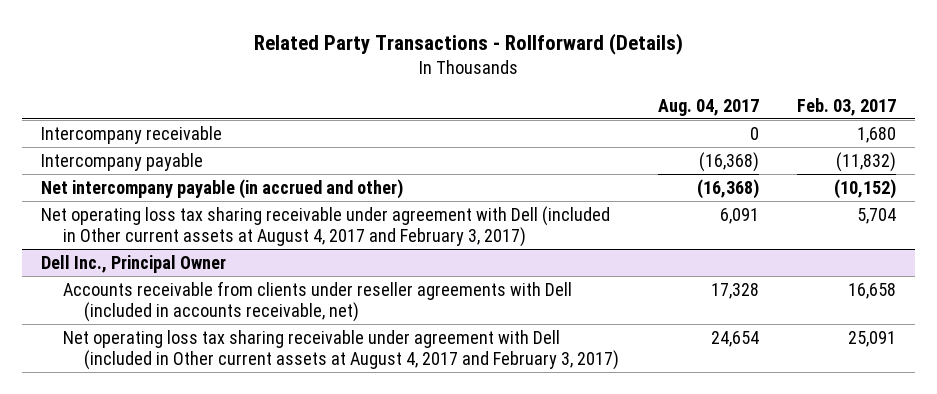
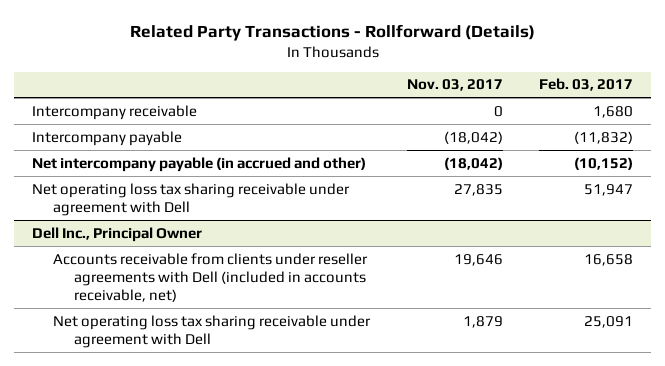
- | Aug. 04, 2017 | Feb. 03, 2017
+ | Nov. 03, 2017 | Feb. 03, 2017
- Net operating loss tax sharing receivable under agreement with Dell (included in Other current assets at August 4, 2017 and February 3, 2017) | 6,091 | 5,704
+ Net operating loss tax sharing receivable under agreement with Dell | 27,835 | 51,947
@ Dell Inc., Principal Owner
- Net operating loss tax sharing receivable under agreement with Dell (included in Other current assets at August 4, 2017 and February 3, 2017) | 24,654 | 25,091
+ Net operating loss tax sharing receivable under agreement with Dell | 1,879 | 25,091

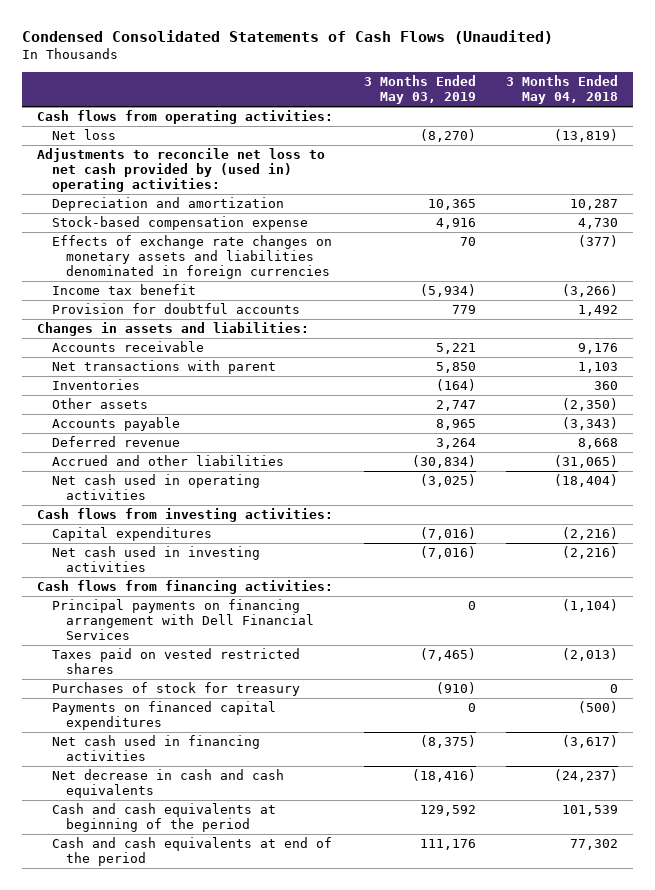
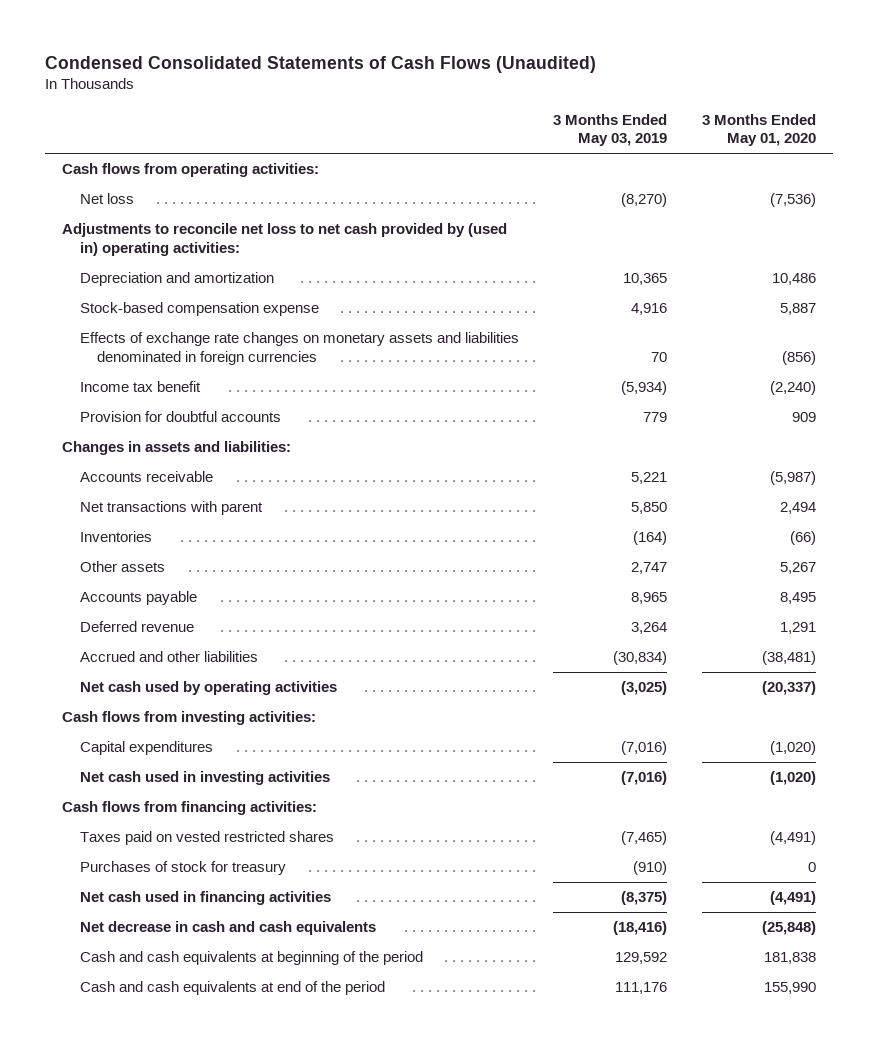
- | 3 Months Ended May 03, 2019 | 3 Months Ended May 04, 2018
+ | 3 Months Ended May 03, 2019 | 3 Months Ended May 01, 2020
- Net cash used in operating activities | (3,025) | (18,404)
+ Net cash used by operating activities | (3,025) | (20,337)
- Principal payments on financing arrangement with Dell Financial Services | 0 | (1,104)
- Payments on financed capital expenditures | 0 | (500)

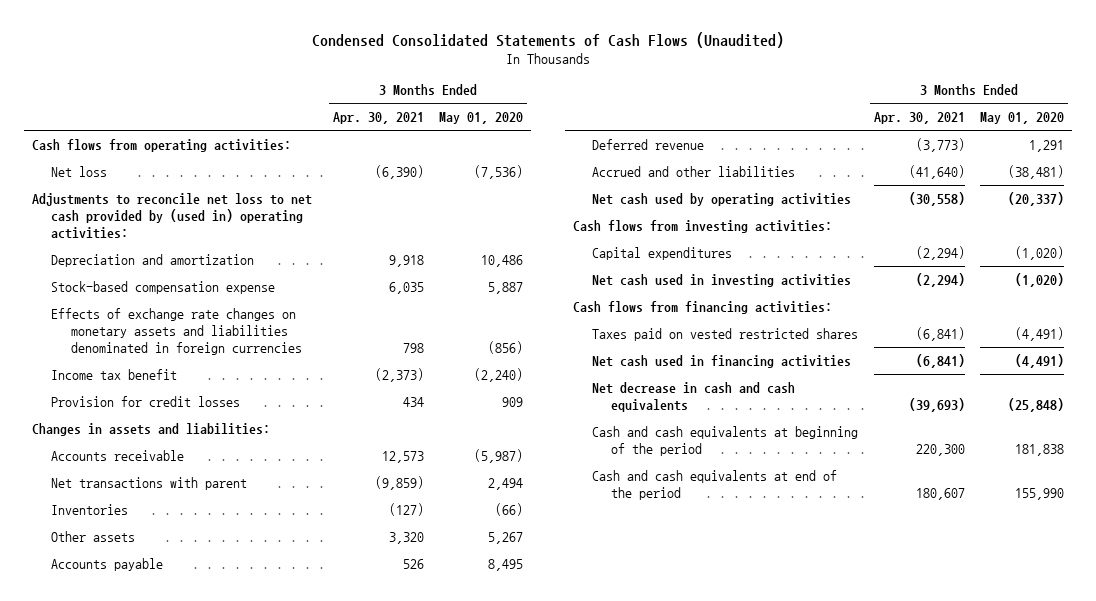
- | 3 Months Ended May 03, 2019 | 3 Months Ended May 01, 2020
+ | 3 Months Ended Apr. 30, 2021 | 3 Months Ended May 01, 2020
- Provision for doubtful accounts | 779 | 909
+ Provision for credit losses | 434 | 909
- Purchases of stock for treasury | (910) | 0

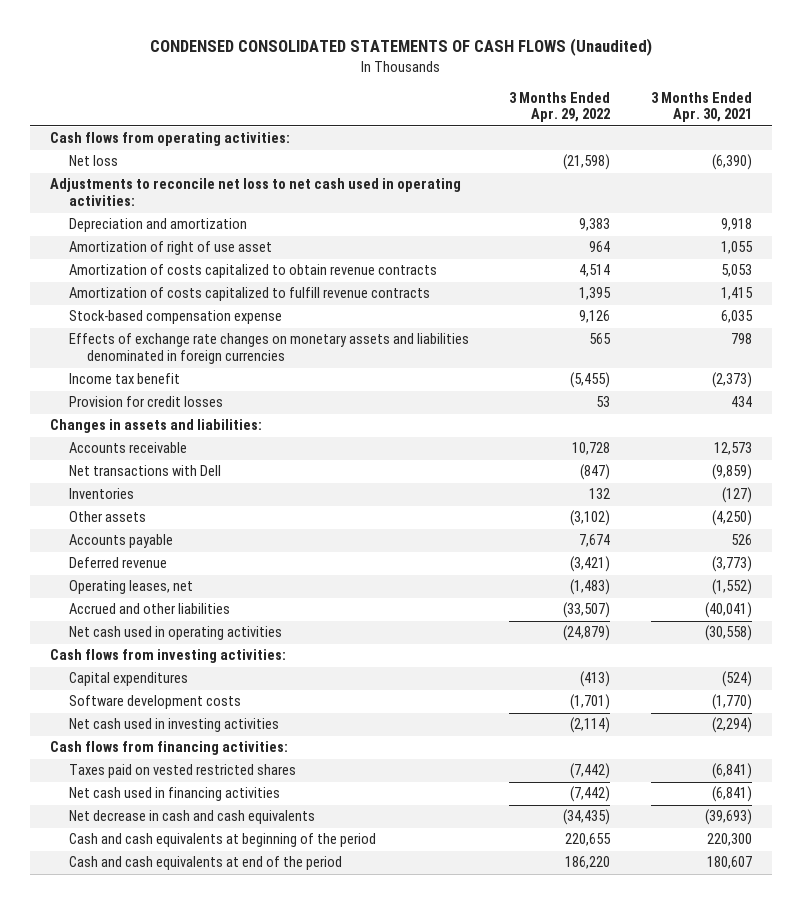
- Condensed Consolidated Statements of Cash Flows (Unaudited)
+ CONDENSED CONSOLIDATED STATEMENTS OF CASH FLOWS (Unaudited)
- | 3 Months Ended Apr. 30, 2021 | 3 Months Ended May 01, 2020
+ | 3 Months Ended Apr. 29, 2022 | 3 Months Ended Apr. 30, 2021
- Adjustments to reconcile net loss to net cash provided by (used in) operating activities:
+ Adjustments to reconcile net loss to net cash used in operating activities:
+ Amortization of right of use asset | 964 | 1,055
+ Amortization of costs capitalized to obtain revenue contracts | 4,514 | 5,053
+ Amortization of costs capitalized to fulfill revenue contracts | 1,395 | 1,415
- Net transactions with parent | (9,859) | 2,494
+ Net transactions with Dell | (847) | (9,859)
- Other assets | 3,320 | 5,267
+ Other assets | (3,102) | (4,250)
- Accrued and other liabilities | (41,640) | (38,481)
- Net cash used by operating activities | (30,558) | (20,337)
+ Operating leases, net | (1,483) | (1,552)
+ Accrued and other liabilities | (33,507) | (40,041)
+ Net cash used in operating activities | (24,879) | (30,558)
- Capital expenditures | (2,294) | (1,020)
+ Capital expenditures | (413) | (524)
+ Software development costs | (1,701) | (1,770)

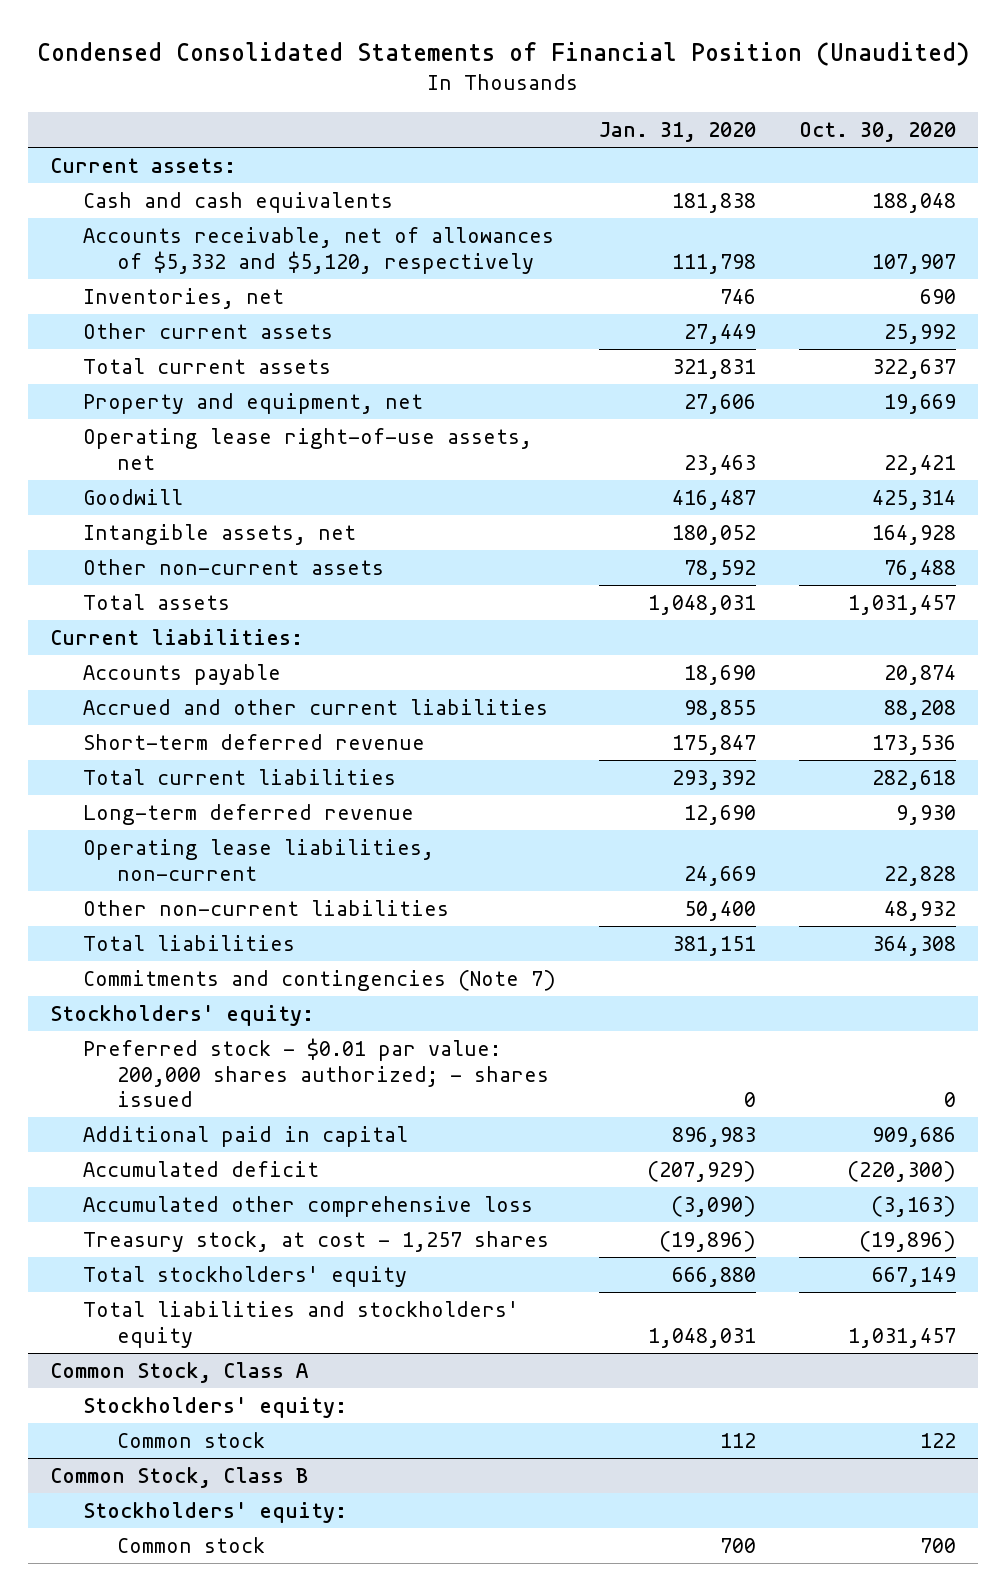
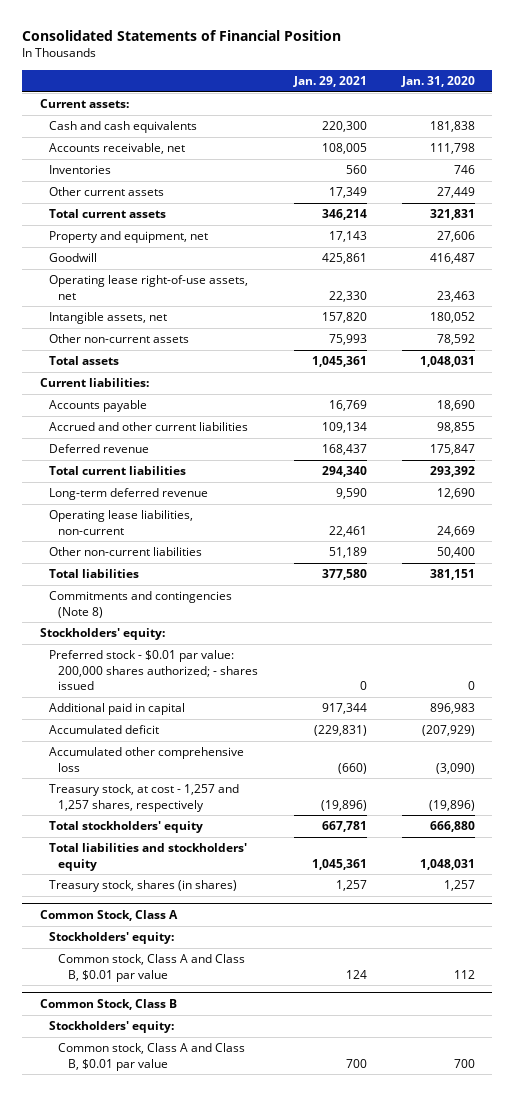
- Condensed Consolidated Statements of Financial Position (Unaudited)
+ Consolidated Statements of Financial Position
- | Jan. 31, 2020 | Oct. 30, 2020
+ | Jan. 29, 2021 | Jan. 31, 2020
- Accounts receivable, net of allowances of $5,332 and $5,120, respectively | 111,798 | 107,907
- Inventories, net | 746 | 690
+ Accounts receivable, net | 108,005 | 111,798
+ Inventories | 560 | 746
moved down: Operating lease right-of-use assets, net | 22,330 | 23,463
- Short-term deferred revenue | 175,847 | 173,536
+ Deferred revenue | 168,437 | 175,847
- Commitments and contingencies (Note 7)
+ Commitments and contingencies (Note 8)
- Treasury stock, at cost - 1,257 shares | (19,896) | (19,896)
+ Treasury stock, at cost - 1,257 and 1,257 shares, respectively | (19,896) | (19,896)
+ Treasury stock, shares (in shares) | 1,257 | 1,257
@ Common Stock, Class A
- Common stock | 112 | 122
+ Common stock, Class A and Class B, $0.01 par value | 124 | 112
@ Common Stock, Class B
- Common stock | 700 | 700
+ Common stock, Class A and Class B, $0.01 par value | 700 | 700

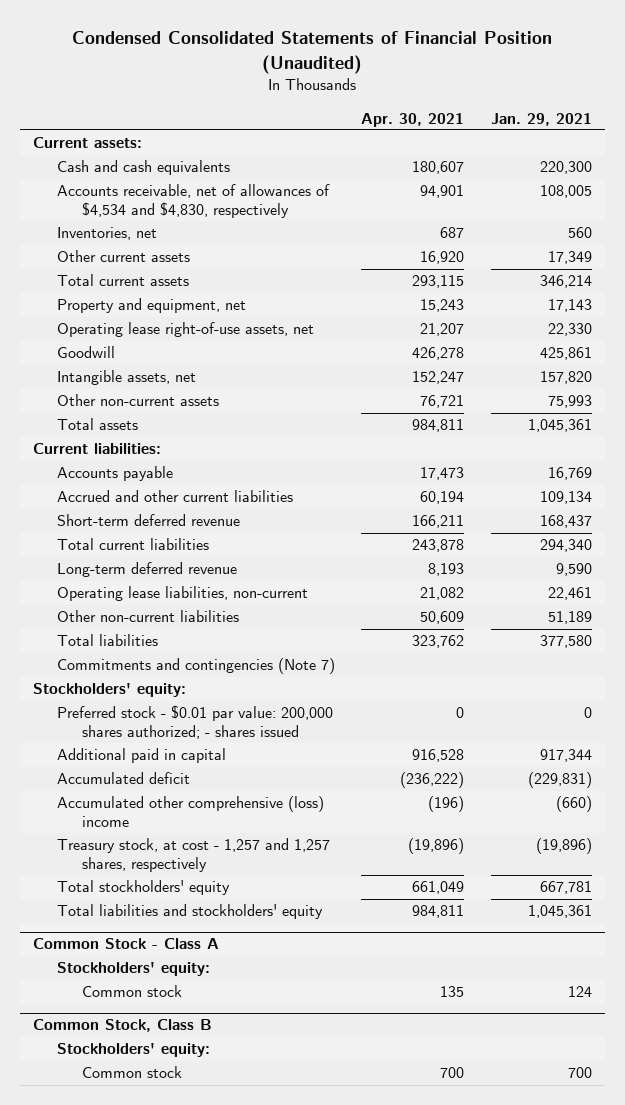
- Consolidated Statements of Financial Position
+ Condensed Consolidated Statements of Financial Position (Unaudited)
- | Jan. 29, 2021 | Jan. 31, 2020
+ | Apr. 30, 2021 | Jan. 29, 2021
- Accounts receivable, net | 108,005 | 111,798
- Inventories | 560 | 746
+ Accounts receivable, net of allowances of $4,534 and $4,830, respectively | 94,901 | 108,005
+ Inventories, net | 687 | 560
moved down: Goodwill | 426,278 | 425,861
- Deferred revenue | 168,437 | 175,847
+ Short-term deferred revenue | 166,211 | 168,437
- Commitments and contingencies (Note 8)
+ Commitments and contingencies (Note 7)
- Accumulated other comprehensive loss | (660) | (3,090)
+ Accumulated other comprehensive (loss) income | (196) | (660)
- Treasury stock, shares (in shares) | 1,257 | 1,257
- Common Stock, Class A
+ Common Stock - Class A
- Common stock, Class A and Class B, $0.01 par value | 124 | 112
+ Common stock | 135 | 124
@ Common Stock, Class B
- Common stock, Class A and Class B, $0.01 par value | 700 | 700
+ Common stock | 700 | 700

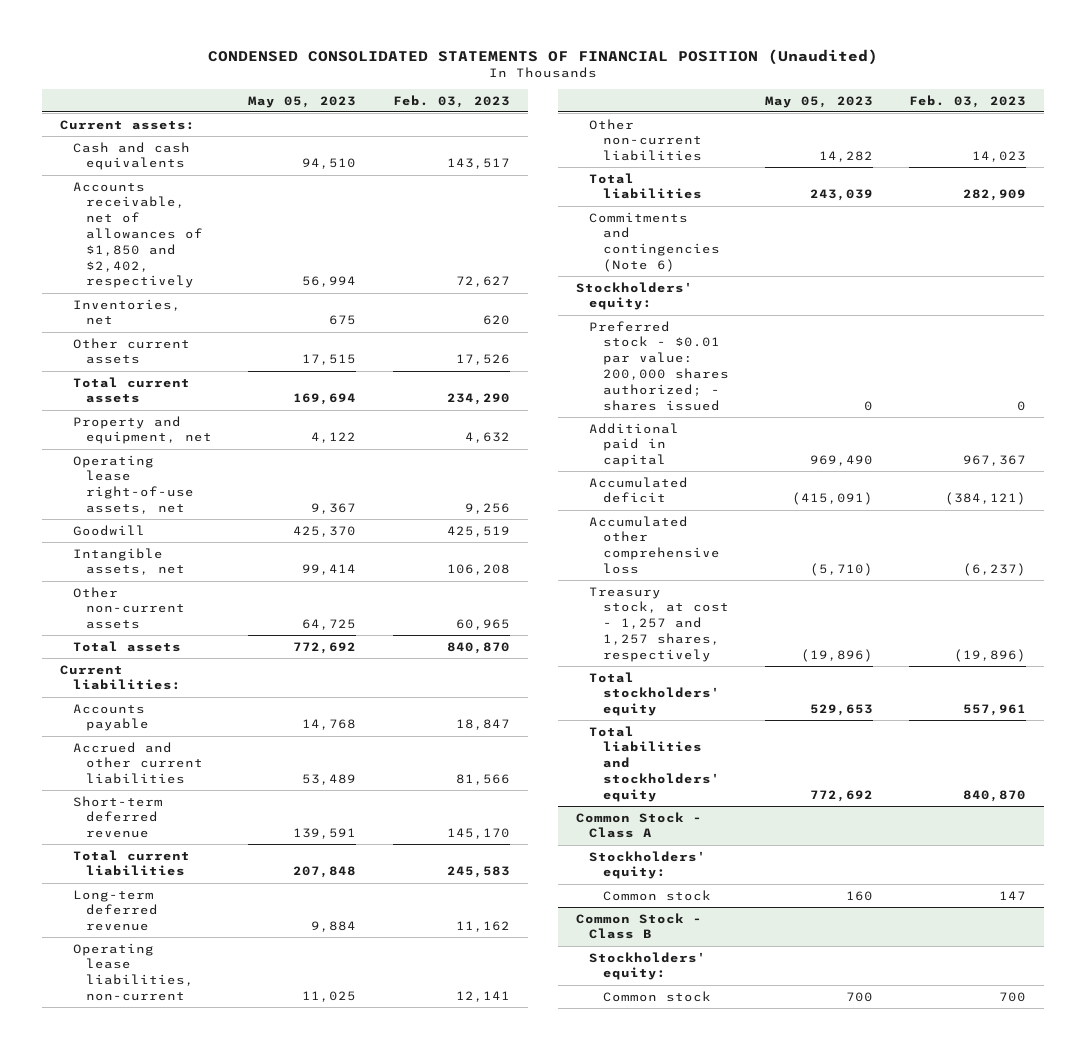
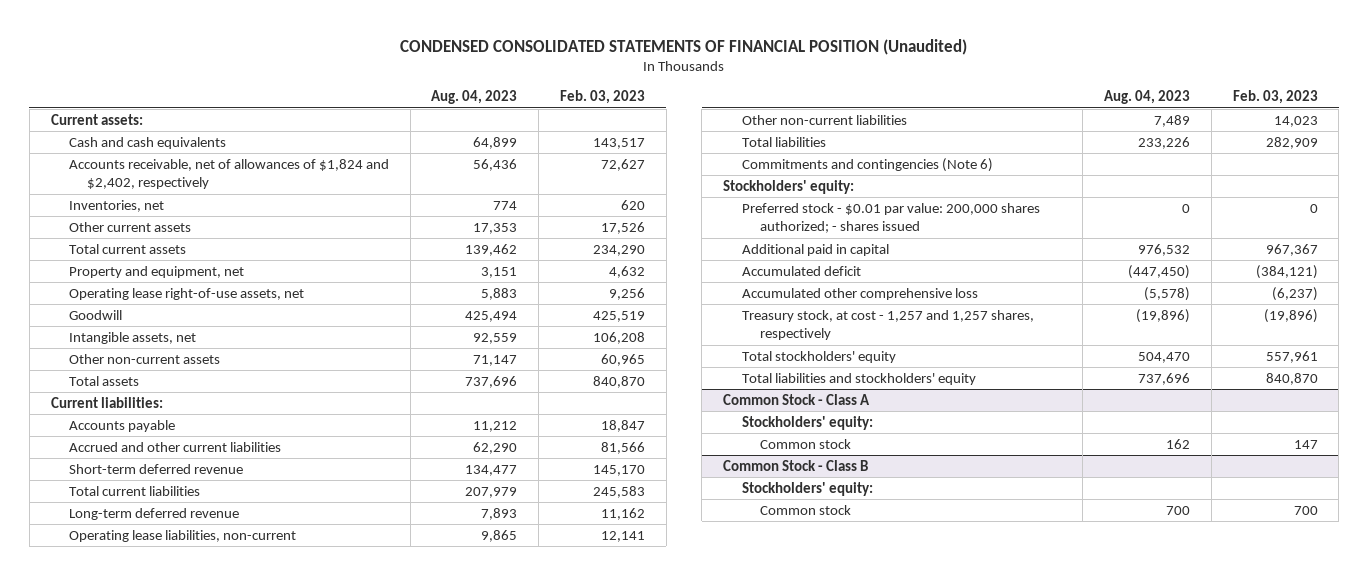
- | May 05, 2023 | Feb. 03, 2023
+ | Aug. 04, 2023 | Feb. 03, 2023
- Accounts receivable, net of allowances of $1,850 and $2,402, respectively | 56,994 | 72,627
+ Accounts receivable, net of allowances of $1,824 and $2,402, respectively | 56,436 | 72,627

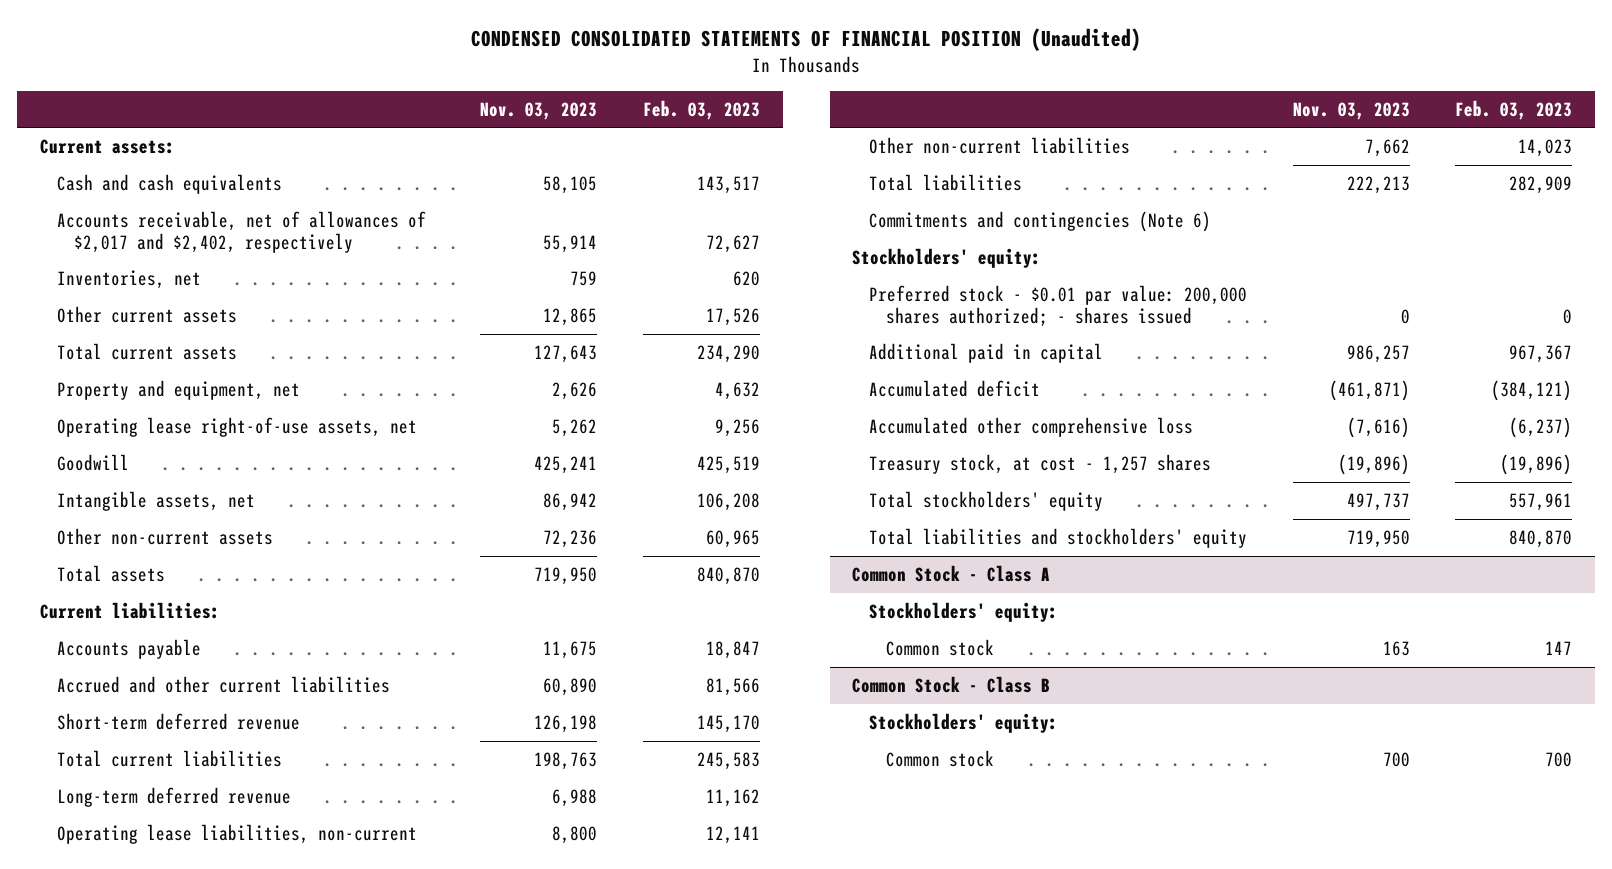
- | Aug. 04, 2023 | Feb. 03, 2023
+ | Nov. 03, 2023 | Feb. 03, 2023
- Accounts receivable, net of allowances of $1,824 and $2,402, respectively | 56,436 | 72,627
+ Accounts receivable, net of allowances of $2,017 and $2,402, respectively | 55,914 | 72,627
- Treasury stock, at cost - 1,257 and 1,257 shares, respectively | (19,896) | (19,896)
+ Treasury stock, at cost - 1,257 shares | (19,896) | (19,896)

